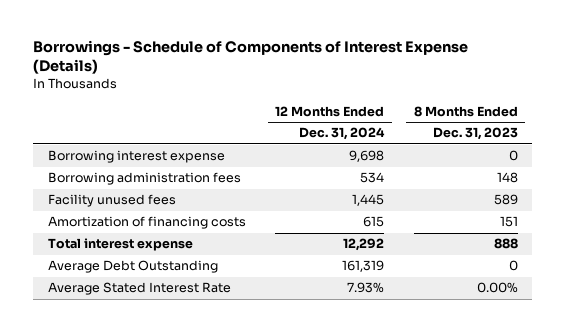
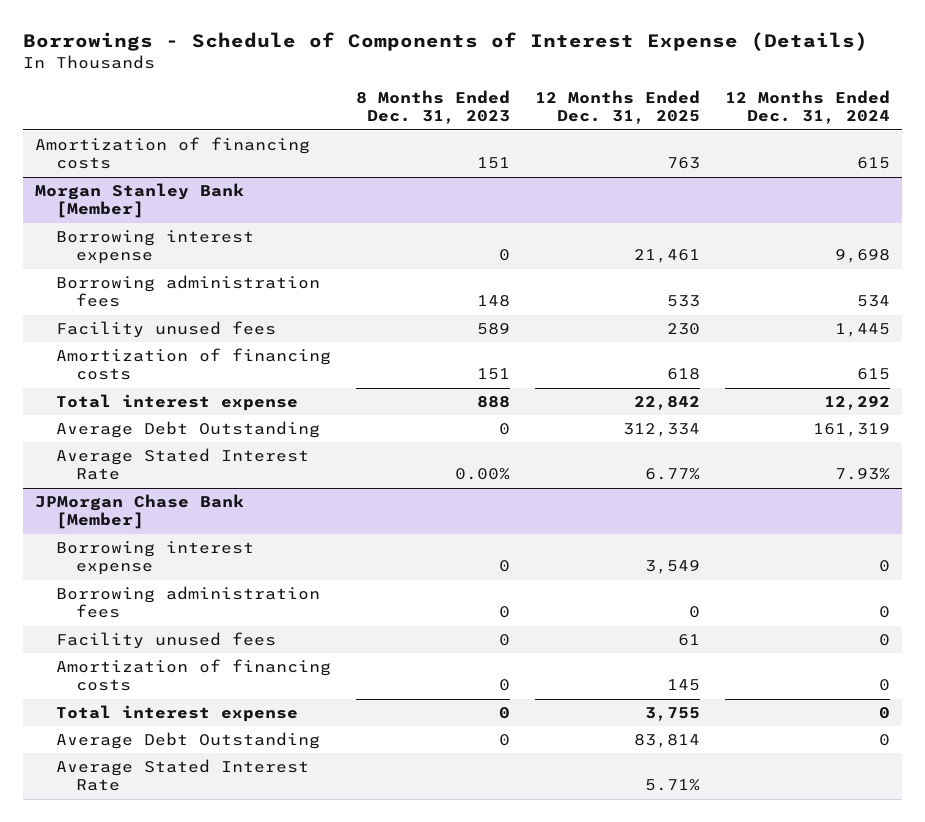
- | 12 Months Ended Dec. 31, 2024 | 8 Months Ended Dec. 31, 2023
+ | 8 Months Ended Dec. 31, 2023 | 12 Months Ended Dec. 31, 2025 | 12 Months Ended Dec. 31, 2024
+ Amortization of financing costs | 151 | 763 | 615
+ Morgan Stanley Bank [Member]
+ JPMorgan Chase Bank [Member]
+ Borrowing interest expense | 0 | 3,549 | 0
+ Borrowing administration fees | 0 | 0 | 0
+ Facility unused fees | 0 | 61 | 0
+ Amortization of financing costs | 0 | 145 | 0
+ Total interest expense | 0 | 3,755 | 0
+ Average Debt Outstanding | 0 | 83,814 | 0
+ Average Stated Interest Rate | | 5.71% |

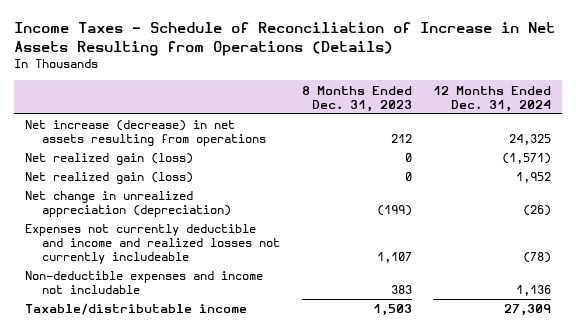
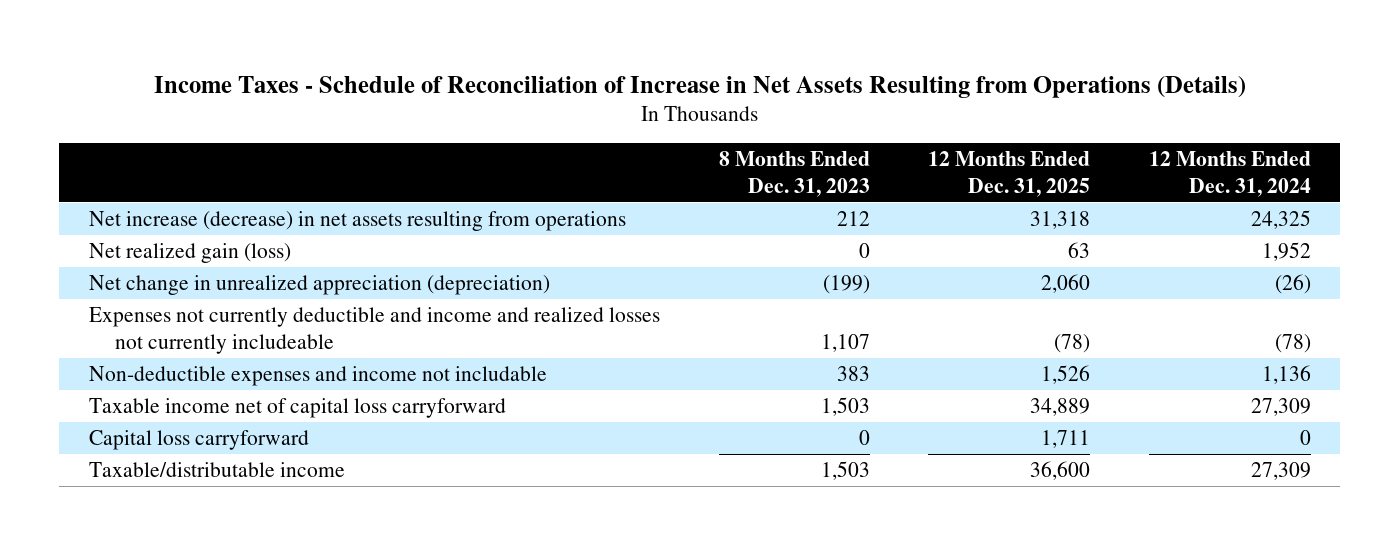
- | 8 Months Ended Dec. 31, 2023 | 12 Months Ended Dec. 31, 2024
+ | 8 Months Ended Dec. 31, 2023 | 12 Months Ended Dec. 31, 2025 | 12 Months Ended Dec. 31, 2024
- Net realized gain (loss) | 0 | (1,571)
+ Taxable income net of capital loss carryforward | 1,503 | 34,889 | 27,309
+ Capital loss carryforward | 0 | 1,711 | 0

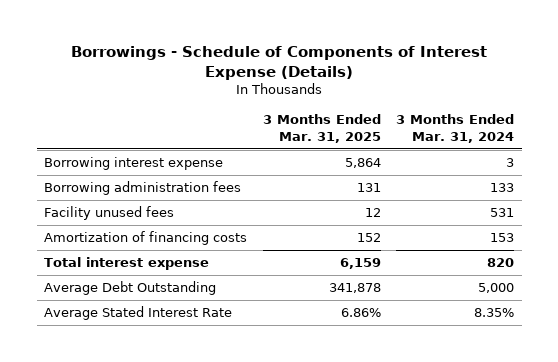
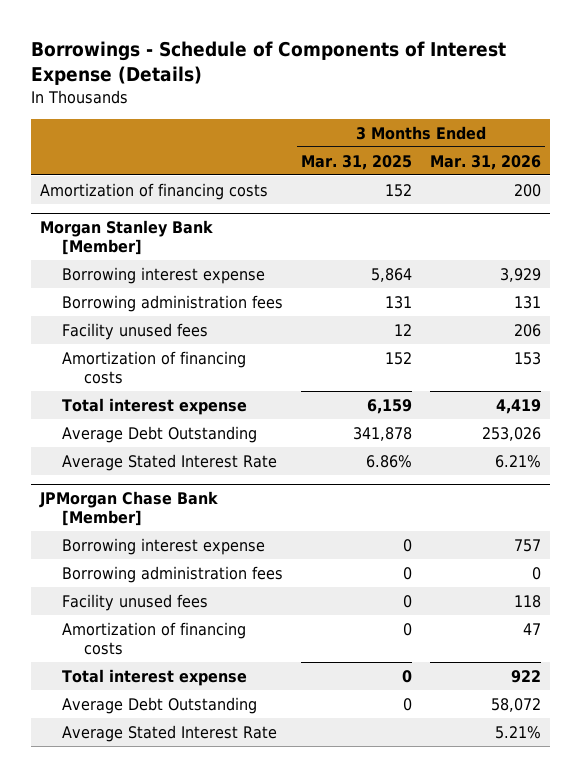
- | 3 Months Ended Mar. 31, 2025 | 3 Months Ended Mar. 31, 2024
+ | 3 Months Ended Mar. 31, 2025 | 3 Months Ended Mar. 31, 2026
+ Amortization of financing costs | 152 | 200
+ Morgan Stanley Bank [Member]
+ JPMorgan Chase Bank [Member]
+ Borrowing interest expense | 0 | 757
+ Borrowing administration fees | 0 | 0
+ Facility unused fees | 0 | 118
+ Amortization of financing costs | 0 | 47
+ Total interest expense | 0 | 922
+ Average Debt Outstanding | 0 | 58,072
+ Average Stated Interest Rate | | 5.21%

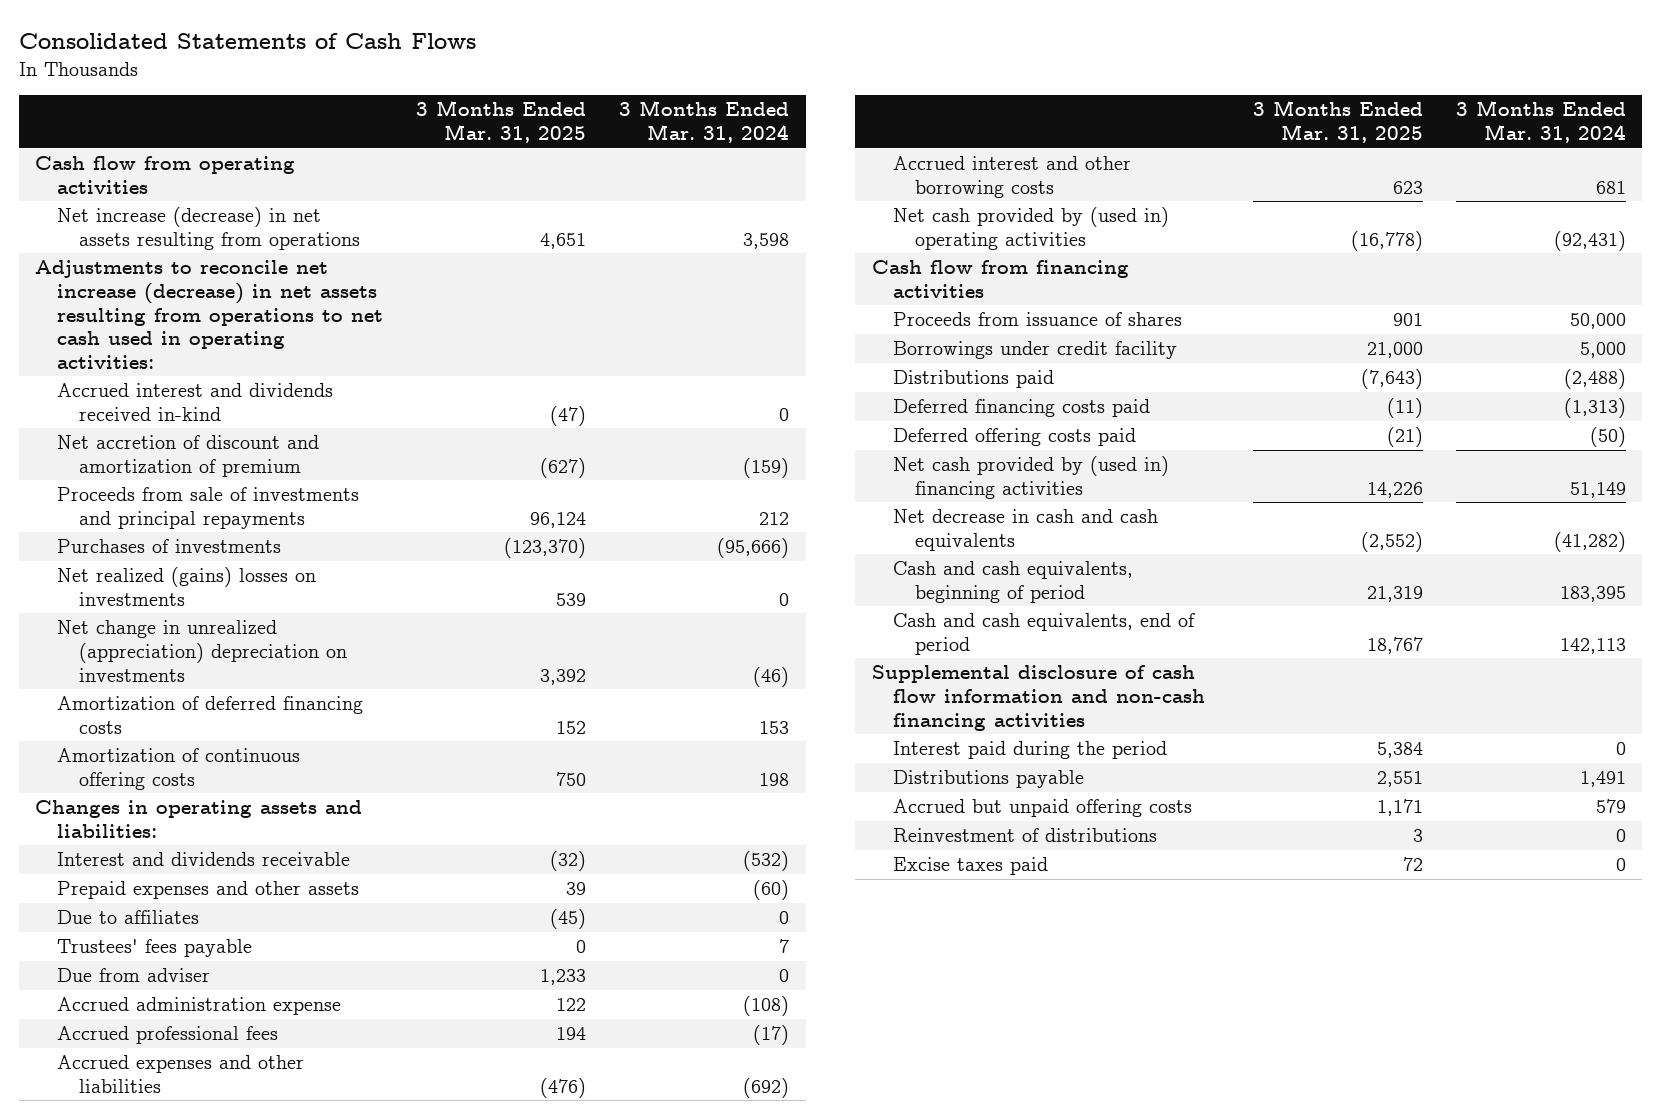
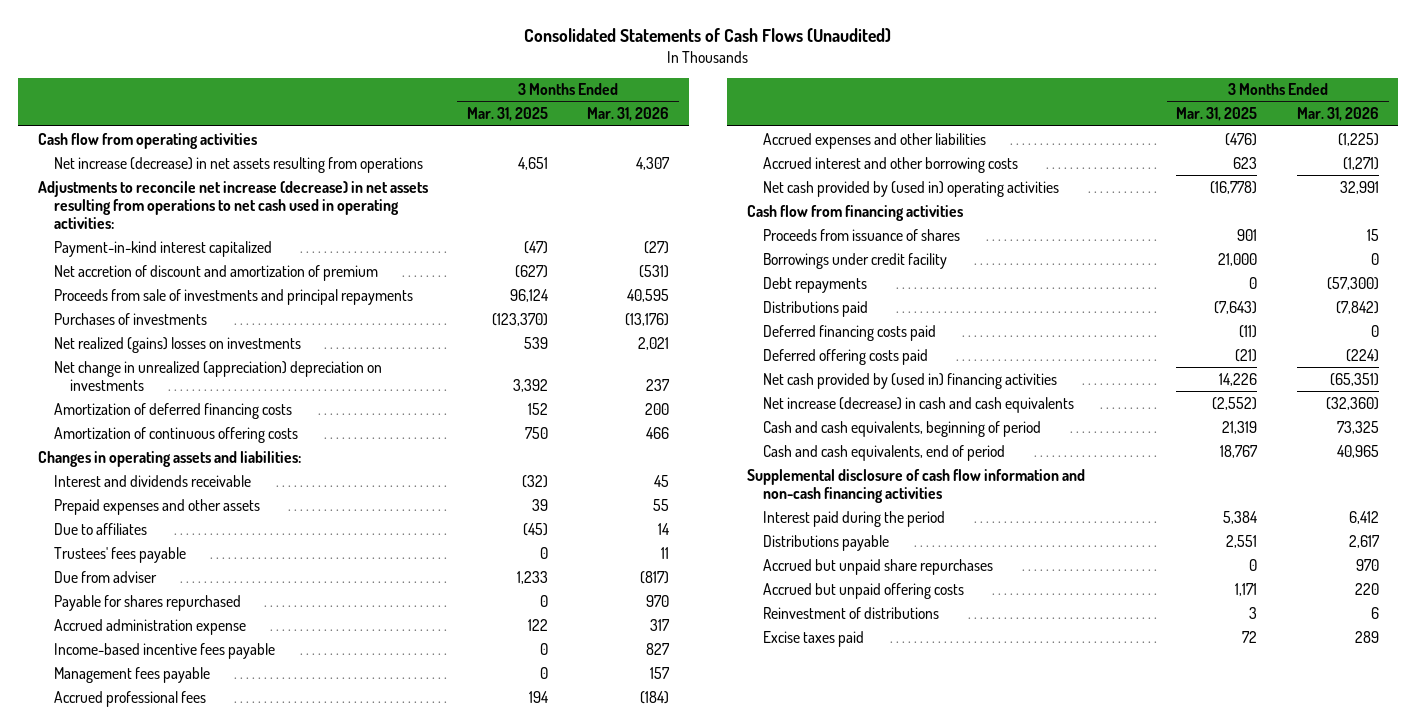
- Consolidated Statements of Cash Flows
+ Consolidated Statements of Cash Flows (Unaudited)
- | 3 Months Ended Mar. 31, 2025 | 3 Months Ended Mar. 31, 2024
+ | 3 Months Ended Mar. 31, 2025 | 3 Months Ended Mar. 31, 2026
- Accrued interest and dividends received in-kind | (47) | 0
+ Payment-in-kind interest capitalized | (47) | (27)
+ Payable for shares repurchased | 0 | 970
+ Income-based incentive fees payable | 0 | 827
+ Management fees payable | 0 | 157
+ Debt repayments | 0 | (57,300)
- Net decrease in cash and cash equivalents | (2,552) | (41,282)
+ Net increase (decrease) in cash and cash equivalents | (2,552) | (32,360)
+ Accrued but unpaid share repurchases | 0 | 970

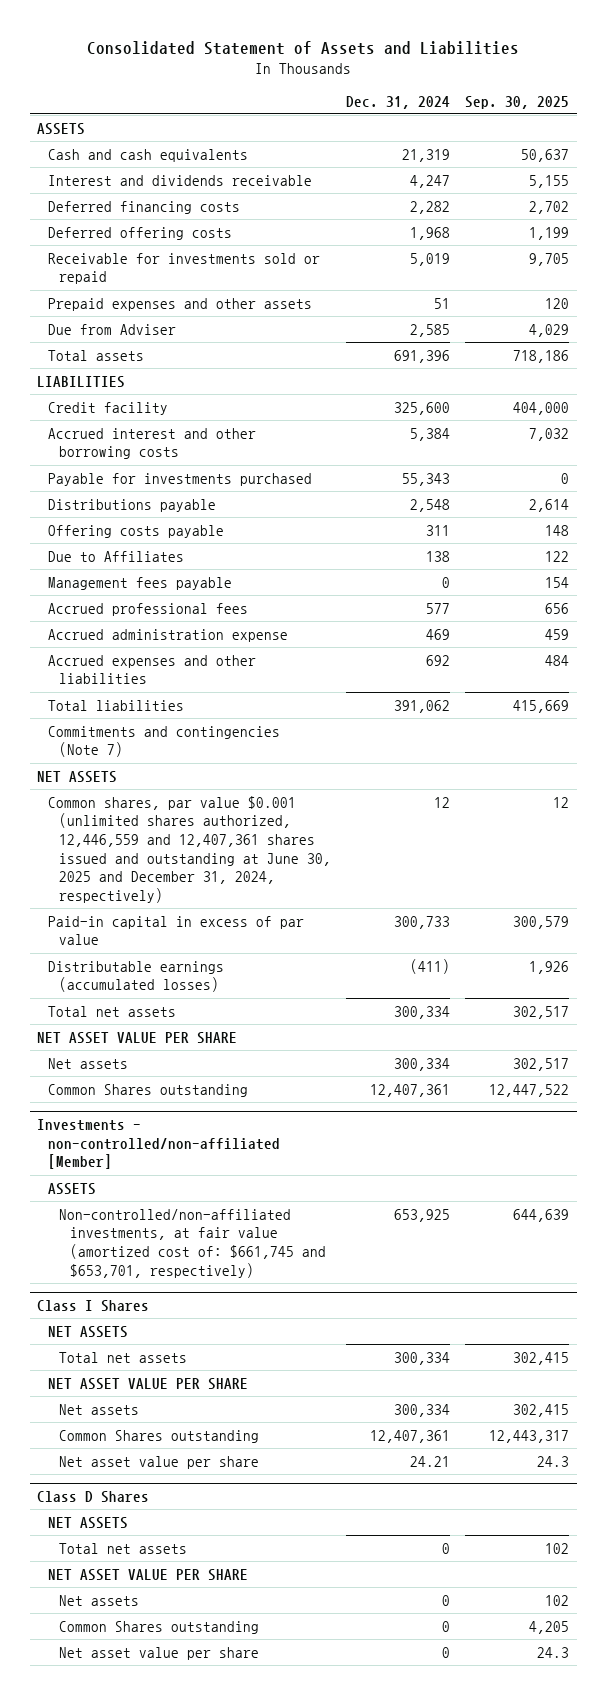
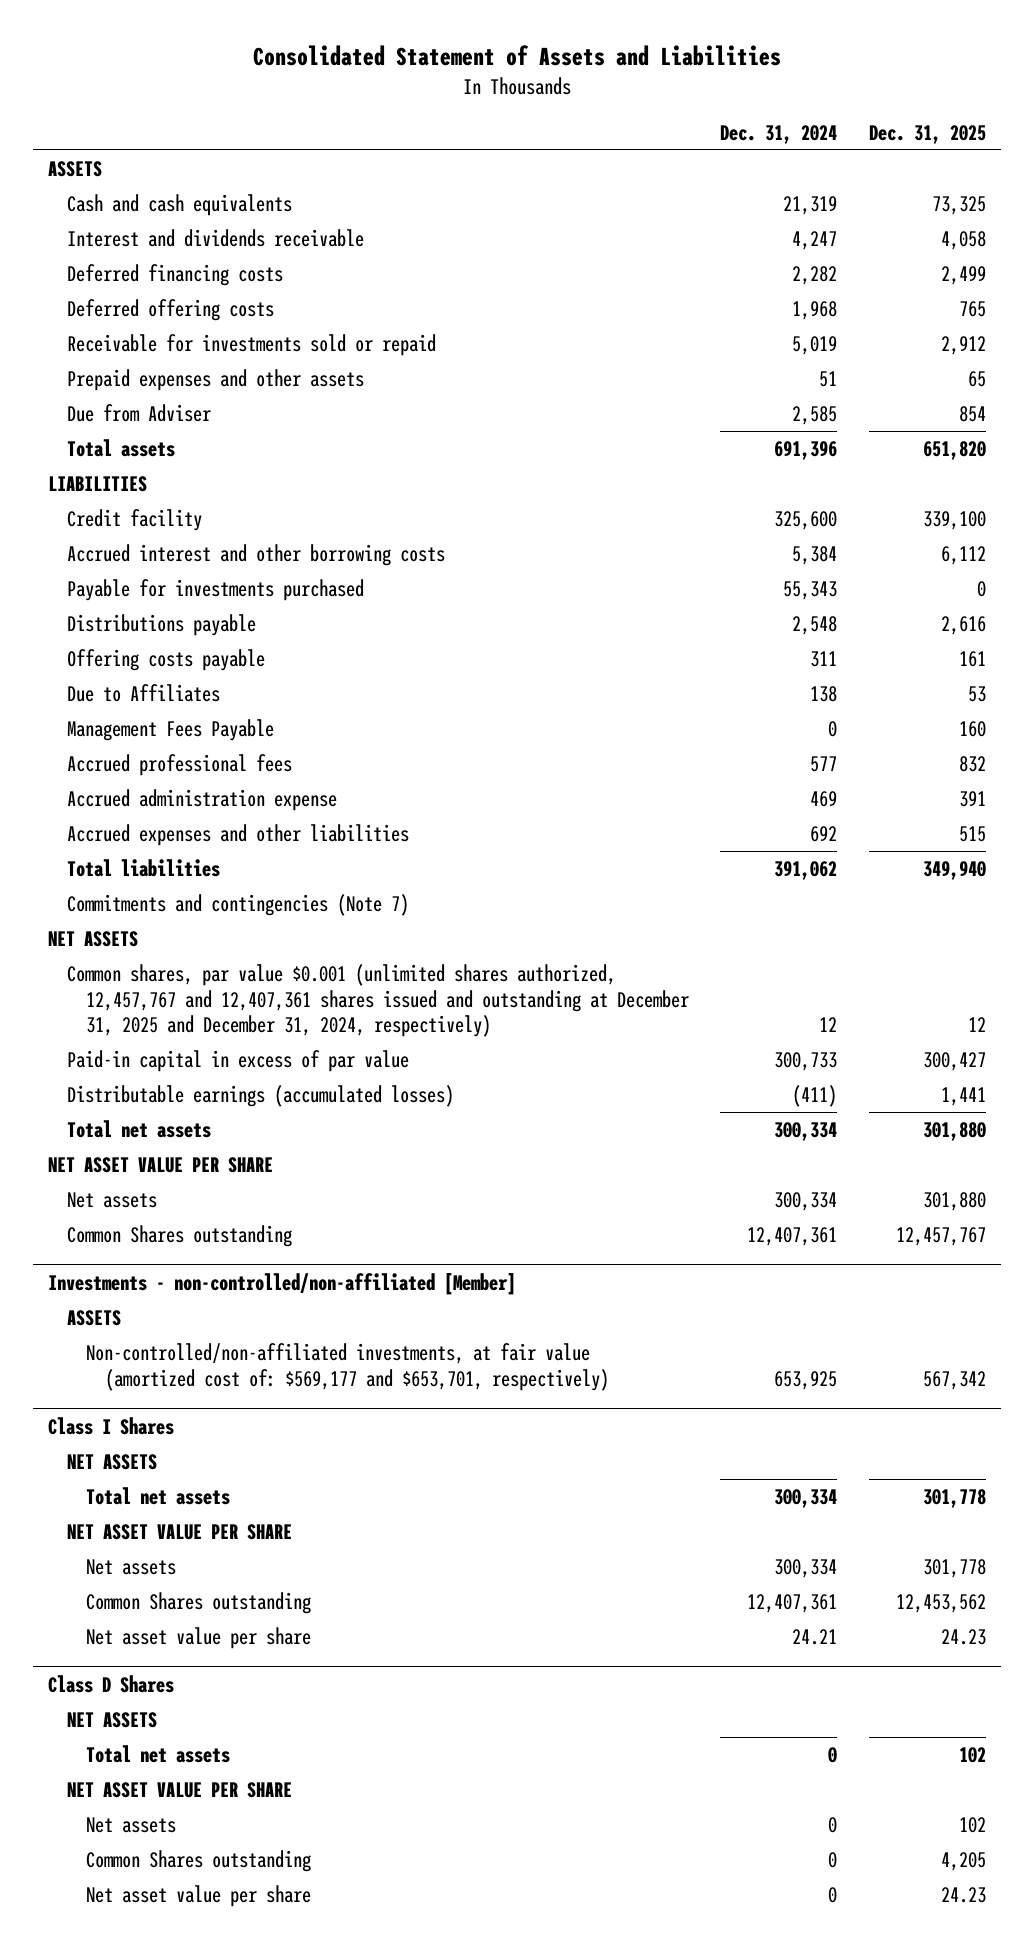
- | Dec. 31, 2024 | Sep. 30, 2025
+ | Dec. 31, 2024 | Dec. 31, 2025
- Management fees payable | 0 | 154
+ Management Fees Payable | 0 | 160
- Common shares, par value $0.001 (unlimited shares authorized, 12,446,559 and 12,407,361 shares issued and outstanding at June 30, 2025 and December 31, 2024, respectively) | 12 | 12
+ Common shares, par value $0.001 (unlimited shares authorized, 12,457,767 and 12,407,361 shares issued and outstanding at December 31, 2025 and December 31, 2024, respectively) | 12 | 12
@ Investments - non-controlled/non-affiliated [Member]
- Non-controlled/non-affiliated investments, at fair value (amortized cost of: $661,745 and $653,701, respectively) | 653,925 | 644,639
+ Non-controlled/non-affiliated investments, at fair value (amortized cost of: $569,177 and $653,701, respectively) | 653,925 | 567,342

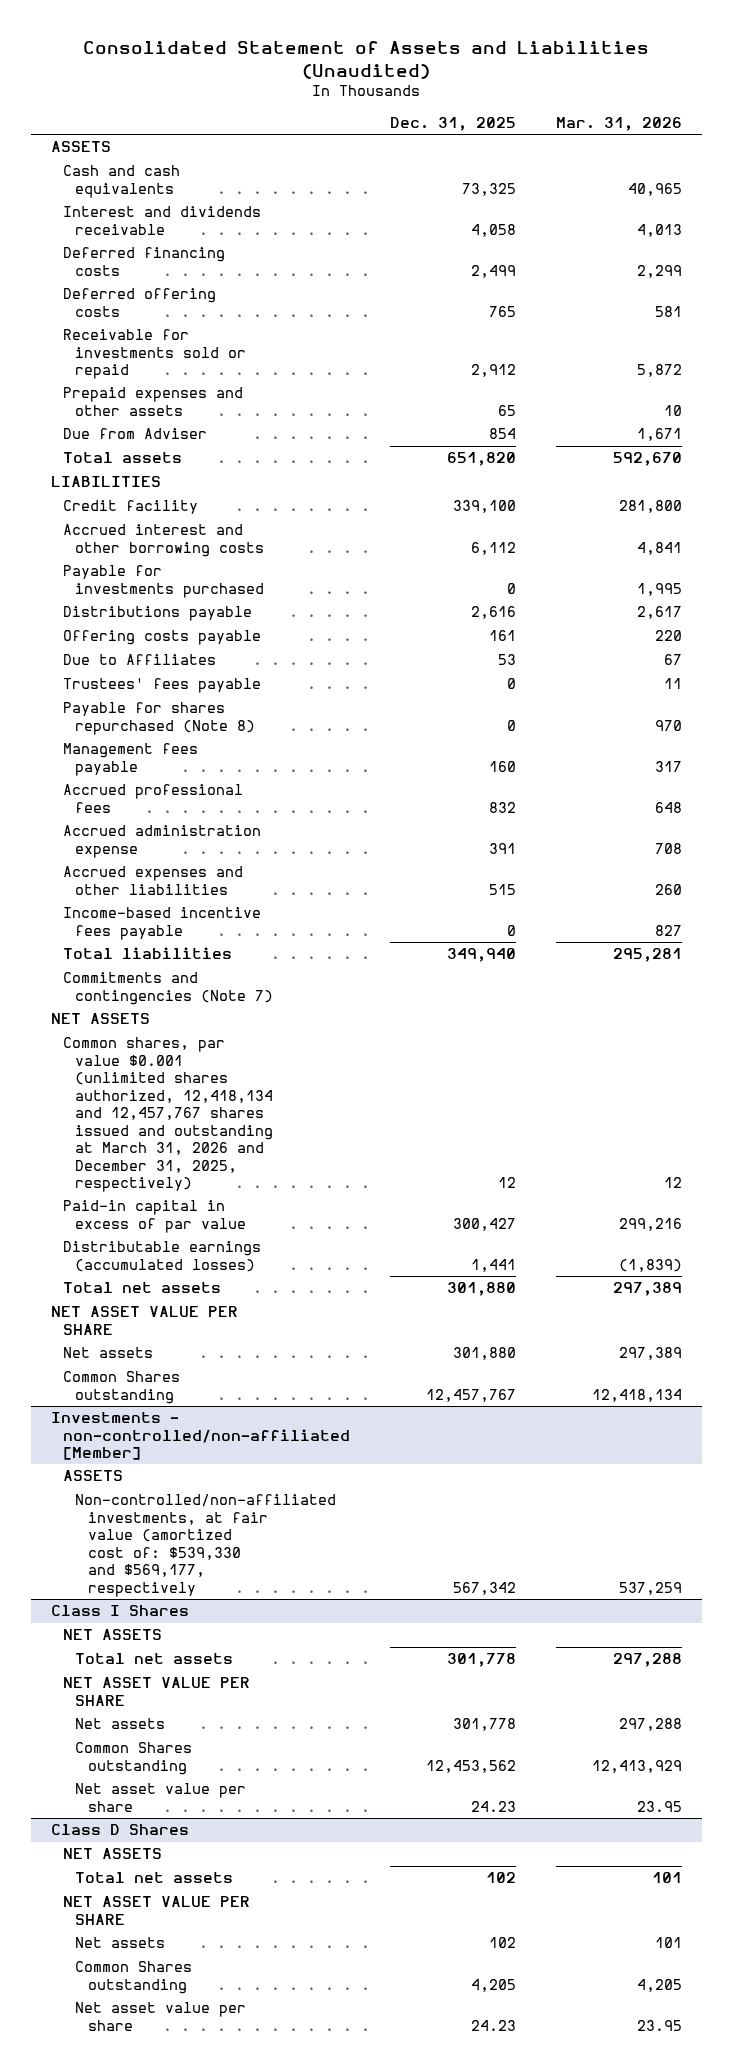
- Consolidated Statement of Assets and Liabilities
+ Consolidated Statement of Assets and Liabilities (Unaudited)
- | Dec. 31, 2024 | Dec. 31, 2025
+ | Dec. 31, 2025 | Mar. 31, 2026
- Management Fees Payable | 0 | 160
+ Trustees' fees payable | 0 | 11
+ Payable for shares repurchased (Note 8) | 0 | 970
+ Management fees payable | 160 | 317
+ Income-based incentive fees payable | 0 | 827
- Common shares, par value $0.001 (unlimited shares authorized, 12,457,767 and 12,407,361 shares issued and outstanding at December 31, 2025 and December 31, 2024, respectively) | 12 | 12
+ Common shares, par value $0.001 (unlimited shares authorized, 12,418,134 and 12,457,767 shares issued and outstanding at March 31, 2026 and December 31, 2025, respectively) | 12 | 12
@ Investments - non-controlled/non-affiliated [Member]
- Non-controlled/non-affiliated investments, at fair value (amortized cost of: $569,177 and $653,701, respectively) | 653,925 | 567,342
+ Non-controlled/non-affiliated investments, at fair value (amortized cost of: $539,330 and $569,177, respectively | 567,342 | 537,259

